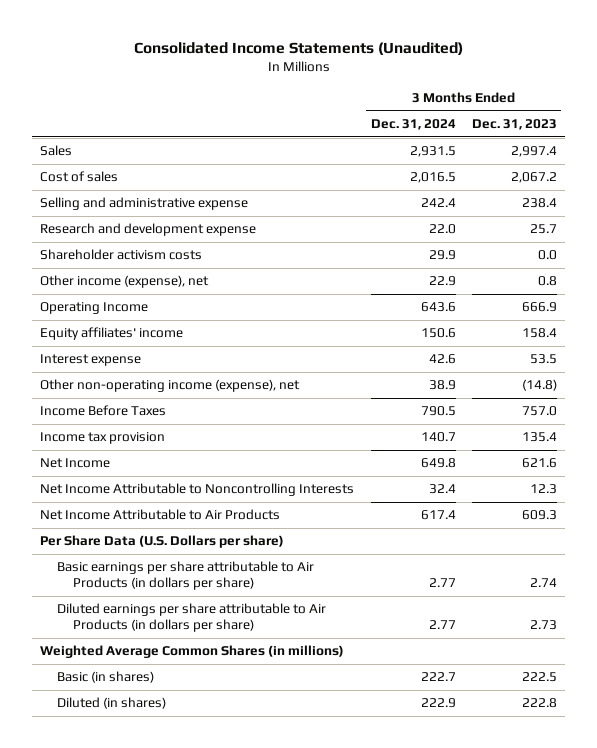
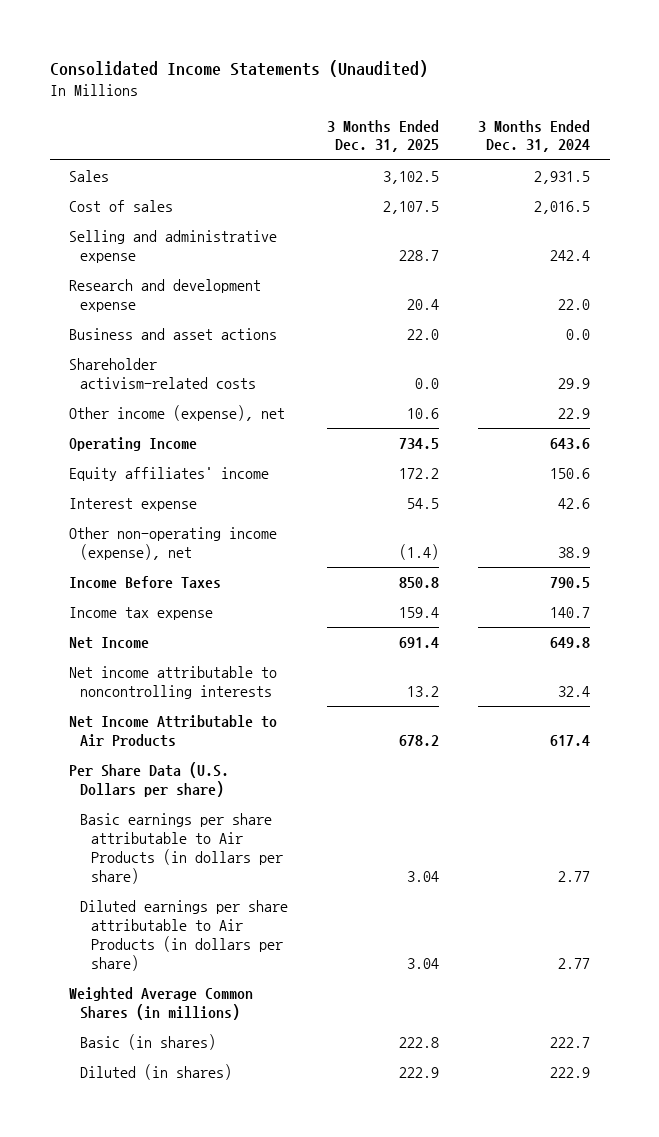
- | 3 Months Ended Dec. 31, 2024 | 3 Months Ended Dec. 31, 2023
+ | 3 Months Ended Dec. 31, 2025 | 3 Months Ended Dec. 31, 2024
- Shareholder activism costs | 29.9 | 0.0
+ Business and asset actions | 22.0 | 0.0
+ Shareholder activism-related costs | 0.0 | 29.9
- Income tax provision | 140.7 | 135.4
+ Income tax expense | 159.4 | 140.7
- Net Income Attributable to Noncontrolling Interests | 32.4 | 12.3
+ Net income attributable to noncontrolling interests | 13.2 | 32.4

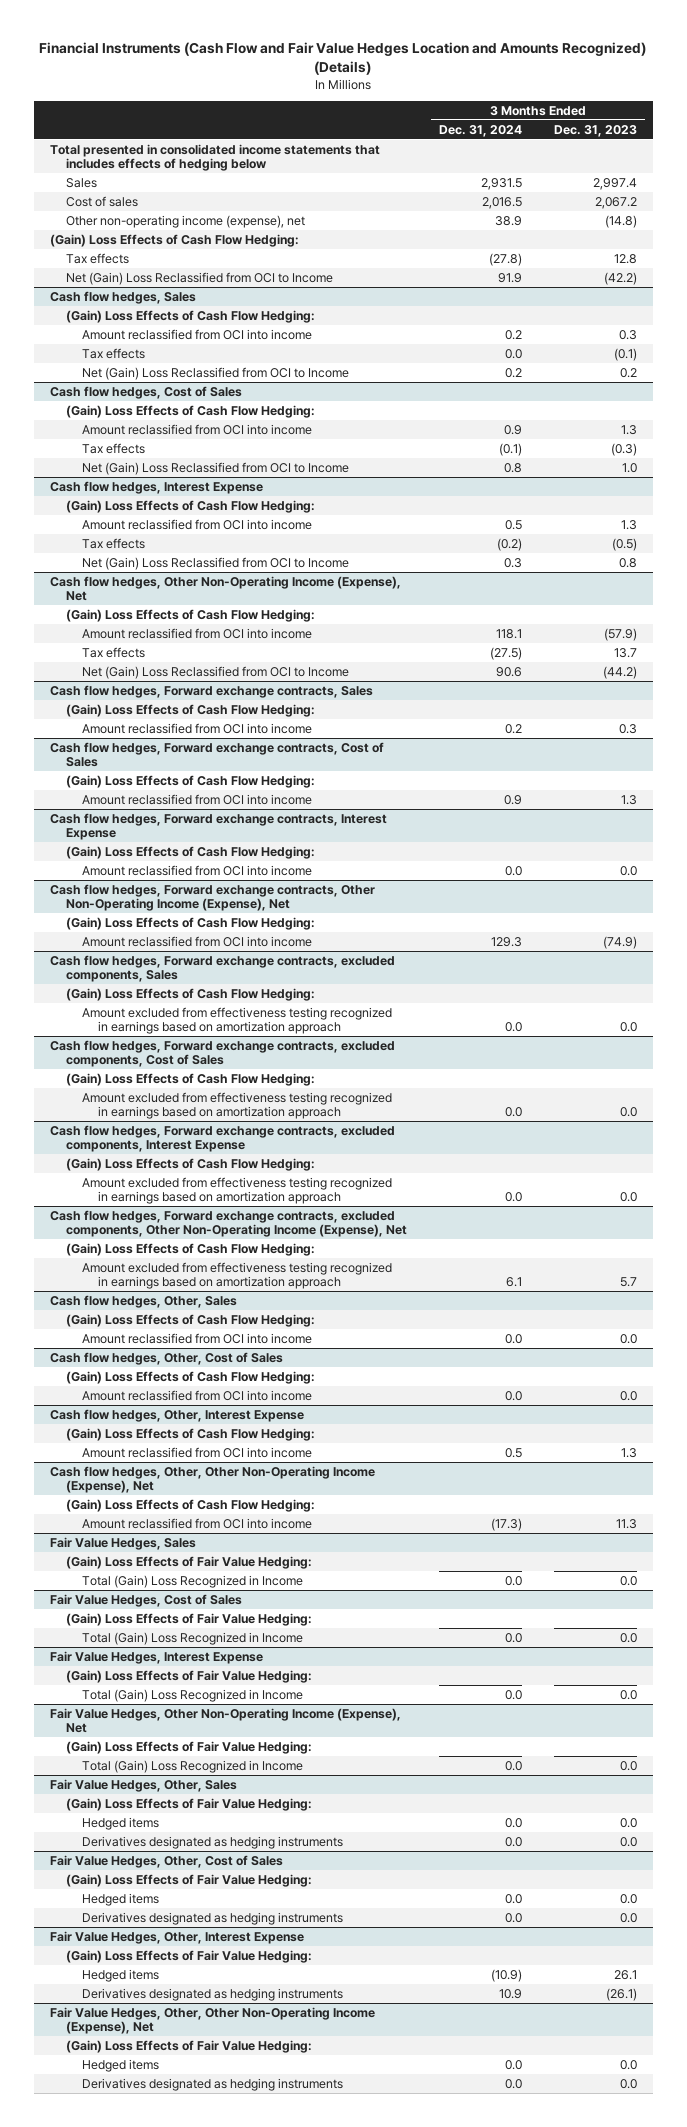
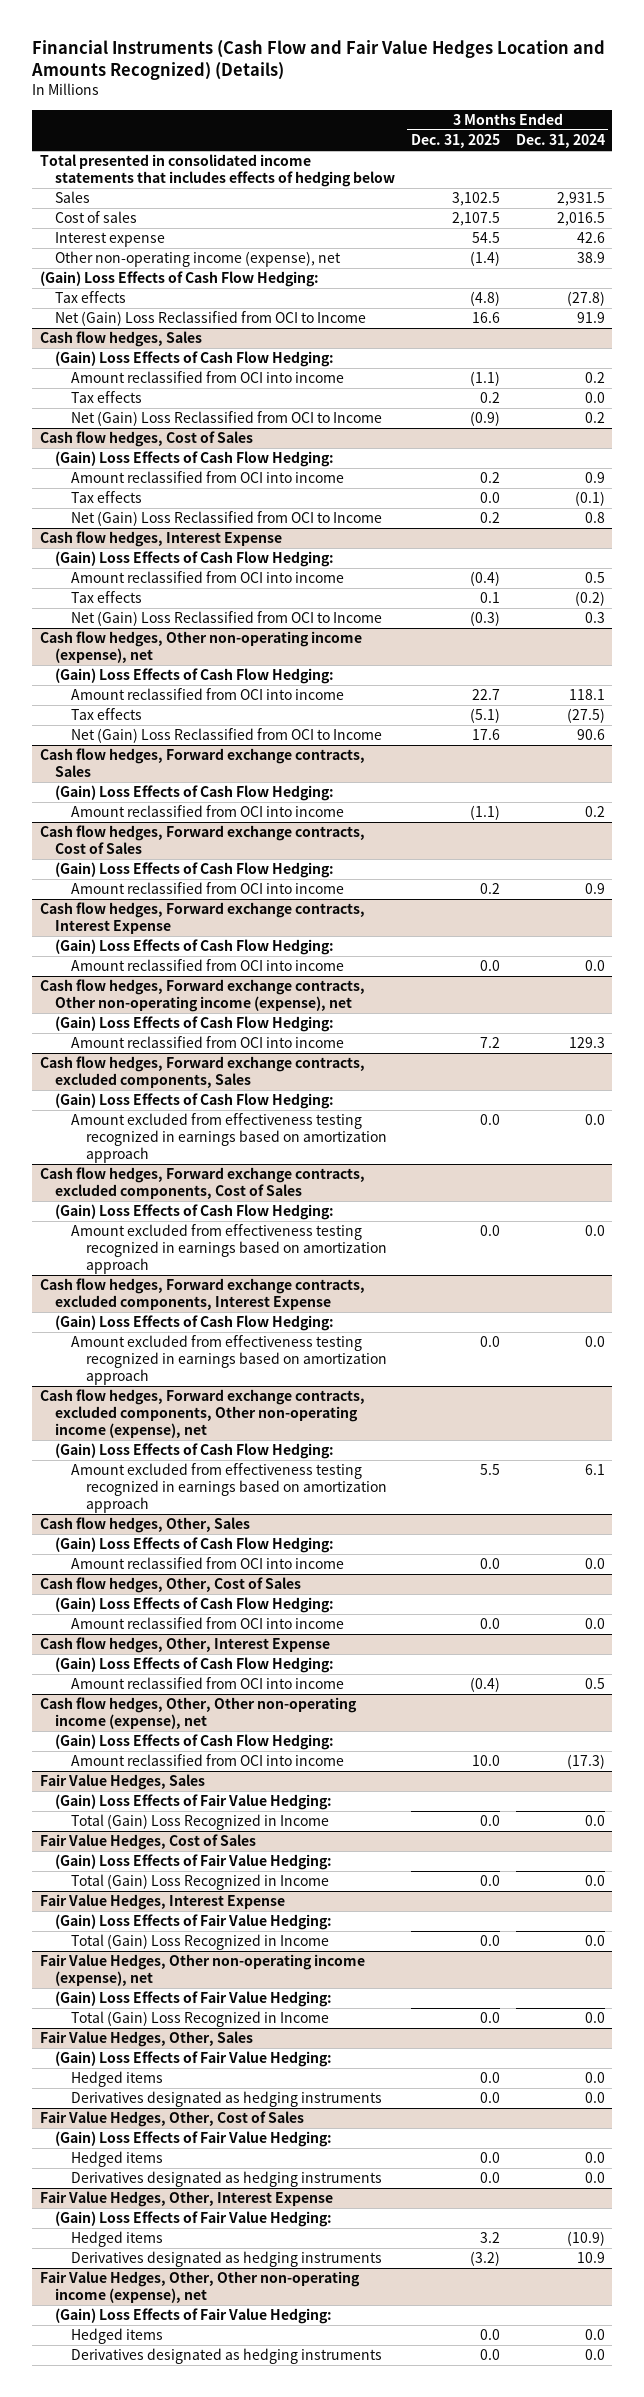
- | 3 Months Ended Dec. 31, 2024 | 3 Months Ended Dec. 31, 2023
+ | 3 Months Ended Dec. 31, 2025 | 3 Months Ended Dec. 31, 2024
+ Interest expense | 54.5 | 42.6
- Cash flow hedges, Other Non-Operating Income (Expense), Net
+ Cash flow hedges, Other non-operating income (expense), net
- Cash flow hedges, Forward exchange contracts, Other Non-Operating Income (Expense), Net
+ Cash flow hedges, Forward exchange contracts, Other non-operating income (expense), net
- Cash flow hedges, Forward exchange contracts, excluded components, Other Non-Operating Income (Expense), Net
+ Cash flow hedges, Forward exchange contracts, excluded components, Other non-operating income (expense), net
- Cash flow hedges, Other, Other Non-Operating Income (Expense), Net
+ Cash flow hedges, Other, Other non-operating income (expense), net
- Fair Value Hedges, Other Non-Operating Income (Expense), Net
+ Fair Value Hedges, Other non-operating income (expense), net
- Fair Value Hedges, Other, Other Non-Operating Income (Expense), Net
+ Fair Value Hedges, Other, Other non-operating income (expense), net

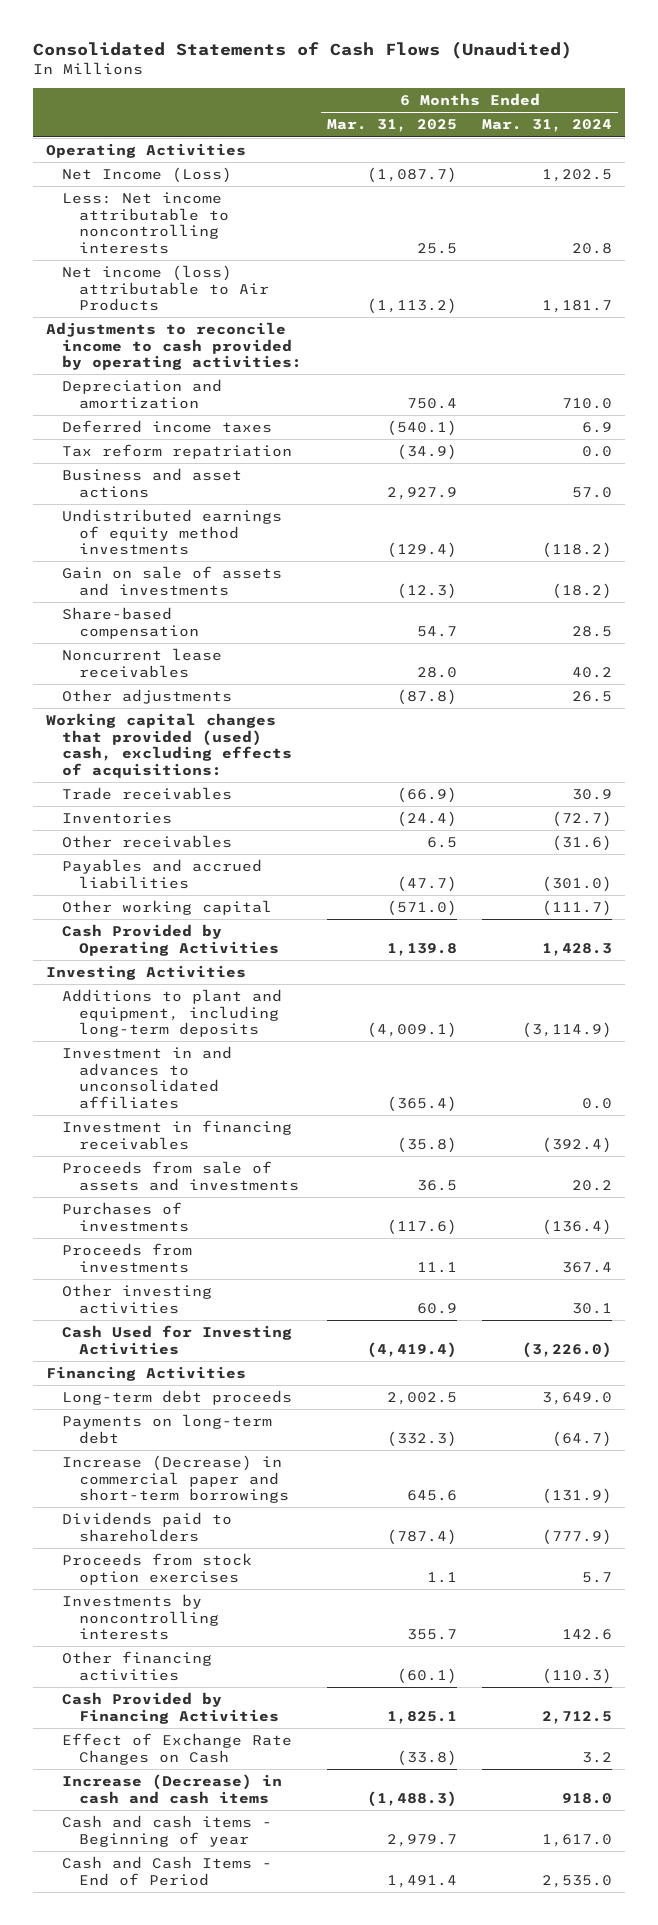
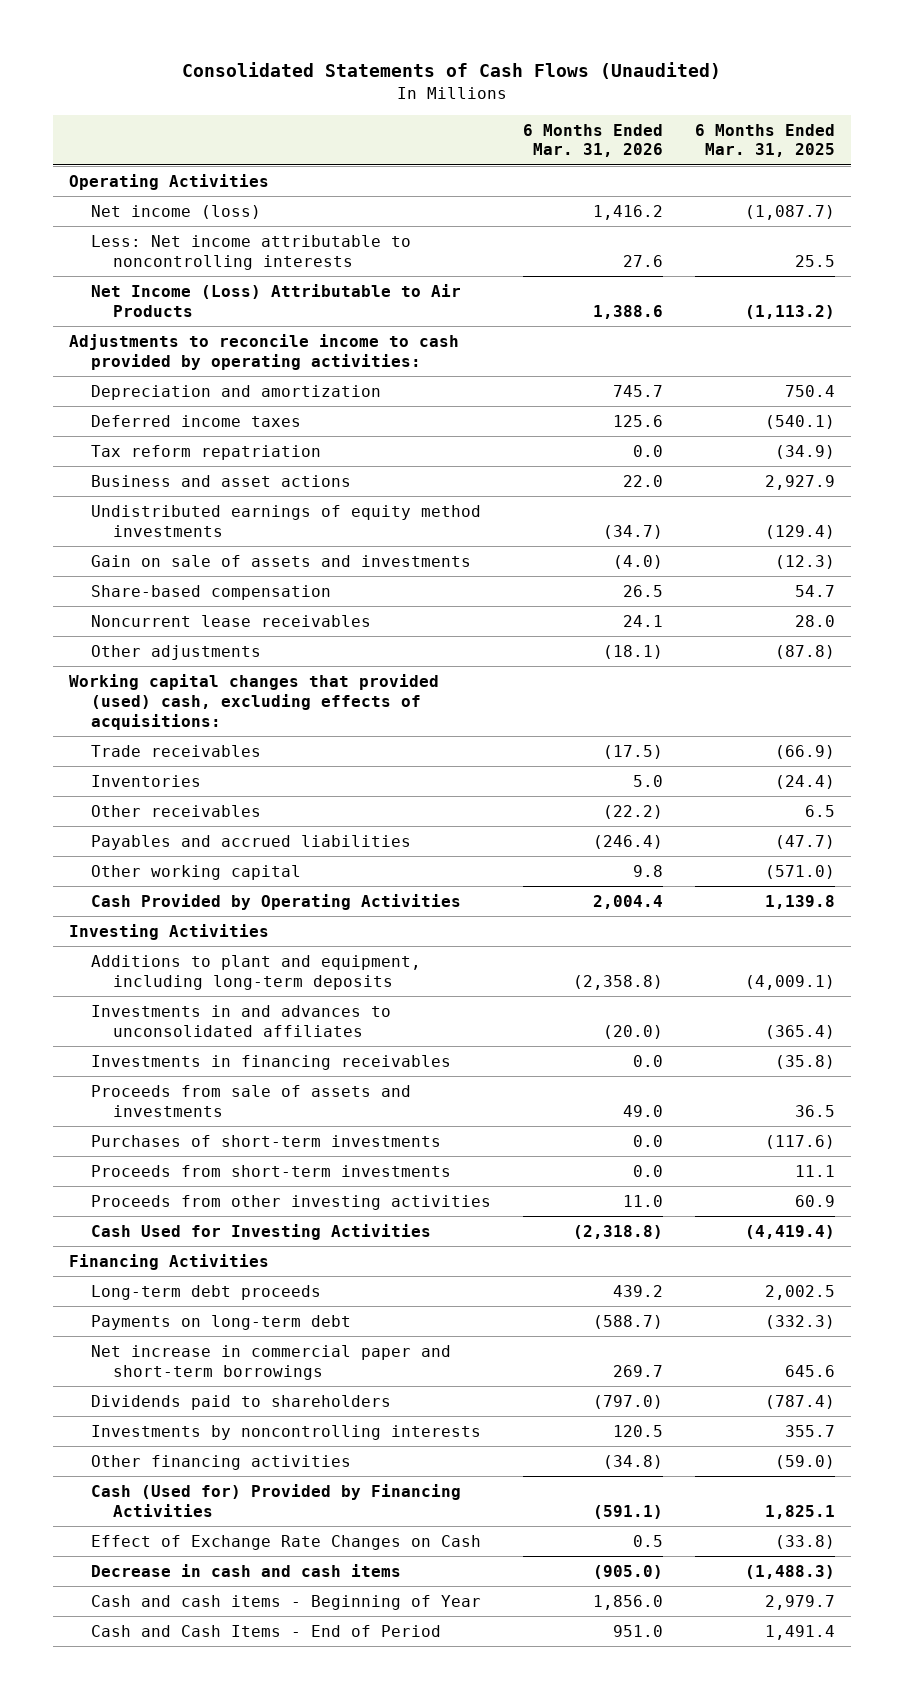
- | 6 Months Ended Mar. 31, 2025 | 6 Months Ended Mar. 31, 2024
+ | 6 Months Ended Mar. 31, 2026 | 6 Months Ended Mar. 31, 2025
- Net Income (Loss) | (1,087.7) | 1,202.5
+ Net income (loss) | 1,416.2 | (1,087.7)
- Net income (loss) attributable to Air Products | (1,113.2) | 1,181.7
+ Net Income (Loss) Attributable to Air Products | 1,388.6 | (1,113.2)
- Investment in and advances to unconsolidated affiliates | (365.4) | 0.0
- Investment in financing receivables | (35.8) | (392.4)
+ Investments in and advances to unconsolidated affiliates | (20.0) | (365.4)
+ Investments in financing receivables | 0.0 | (35.8)
- Purchases of investments | (117.6) | (136.4)
- Proceeds from investments | 11.1 | 367.4
- Other investing activities | 60.9 | 30.1
+ Purchases of short-term investments | 0.0 | (117.6)
+ Proceeds from short-term investments | 0.0 | 11.1
+ Proceeds from other investing activities | 11.0 | 60.9
- Increase (Decrease) in commercial paper and short-term borrowings | 645.6 | (131.9)
+ Net increase in commercial paper and short-term borrowings | 269.7 | 645.6
- Proceeds from stock option exercises | 1.1 | 5.7
- Other financing activities | (60.1) | (110.3)
- Cash Provided by Financing Activities | 1,825.1 | 2,712.5
+ Other financing activities | (34.8) | (59.0)
+ Cash (Used for) Provided by Financing Activities | (591.1) | 1,825.1
- Increase (Decrease) in cash and cash items | (1,488.3) | 918.0
- Cash and cash items - Beginning of year | 2,979.7 | 1,617.0
+ Decrease in cash and cash items | (905.0) | (1,488.3)
+ Cash and cash items - Beginning of Year | 1,856.0 | 2,979.7

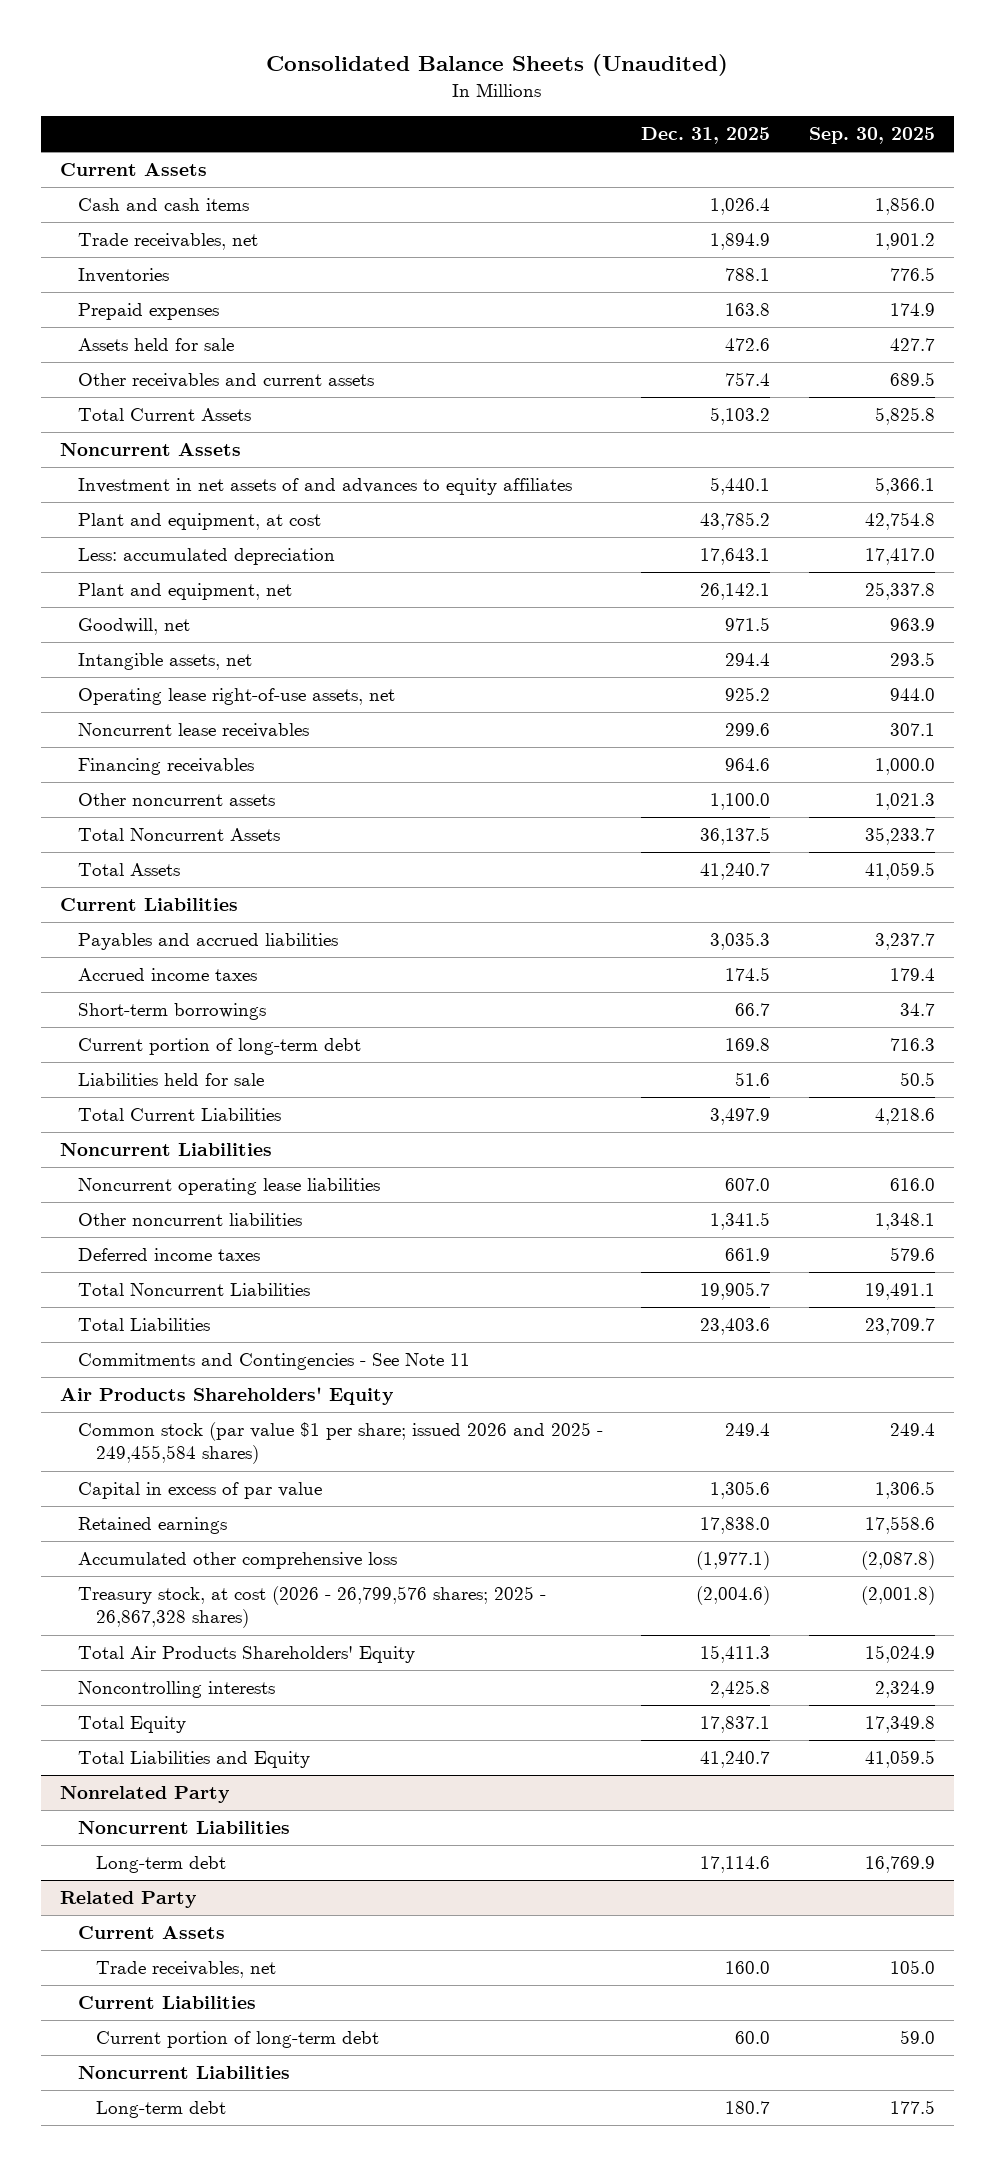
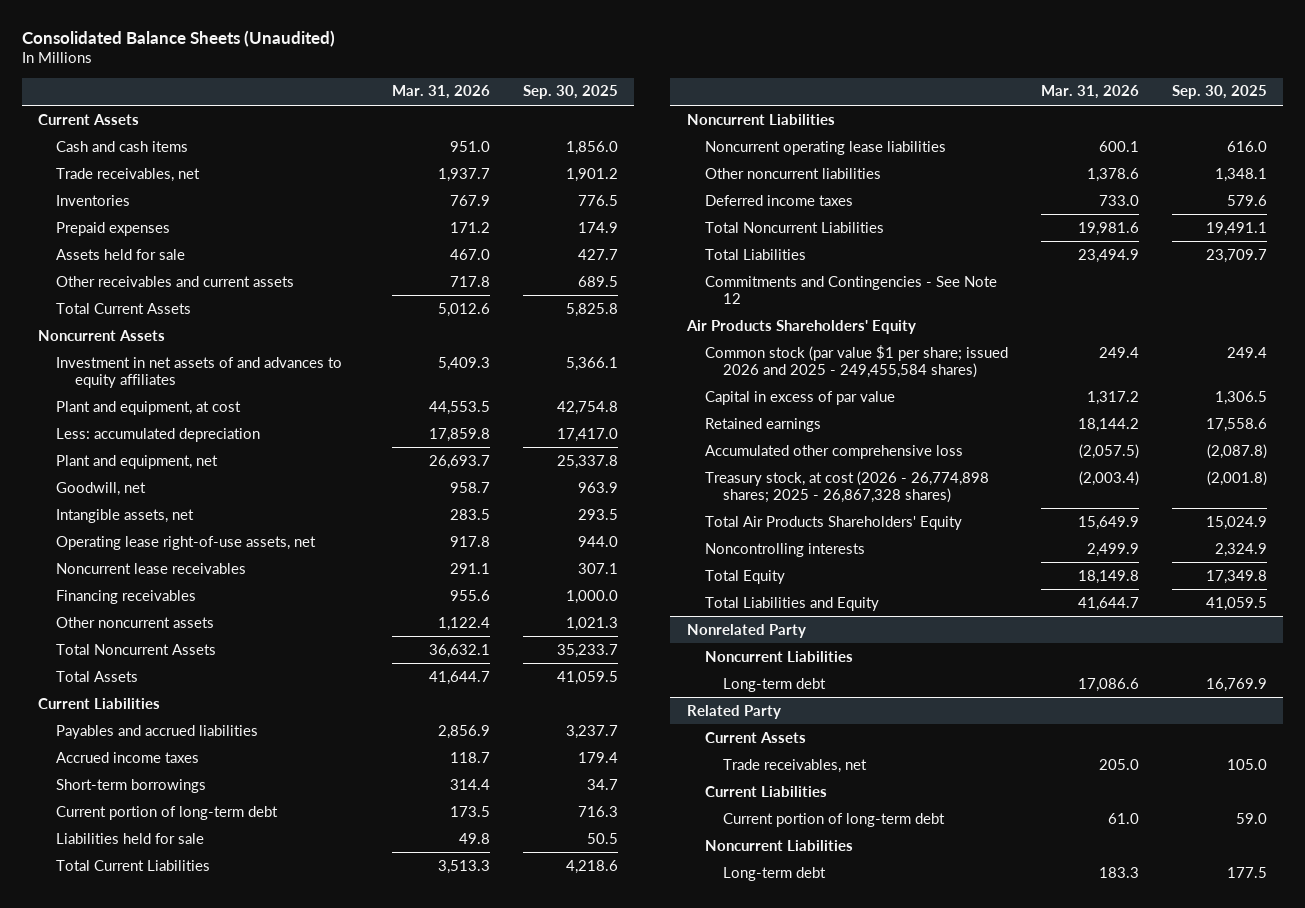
- | Dec. 31, 2025 | Sep. 30, 2025
+ | Mar. 31, 2026 | Sep. 30, 2025
- Commitments and Contingencies - See Note 11
+ Commitments and Contingencies - See Note 12
- Treasury stock, at cost (2026 - 26,799,576 shares; 2025 - 26,867,328 shares) | (2,004.6) | (2,001.8)
+ Treasury stock, at cost (2026 - 26,774,898 shares; 2025 - 26,867,328 shares) | (2,003.4) | (2,001.8)

